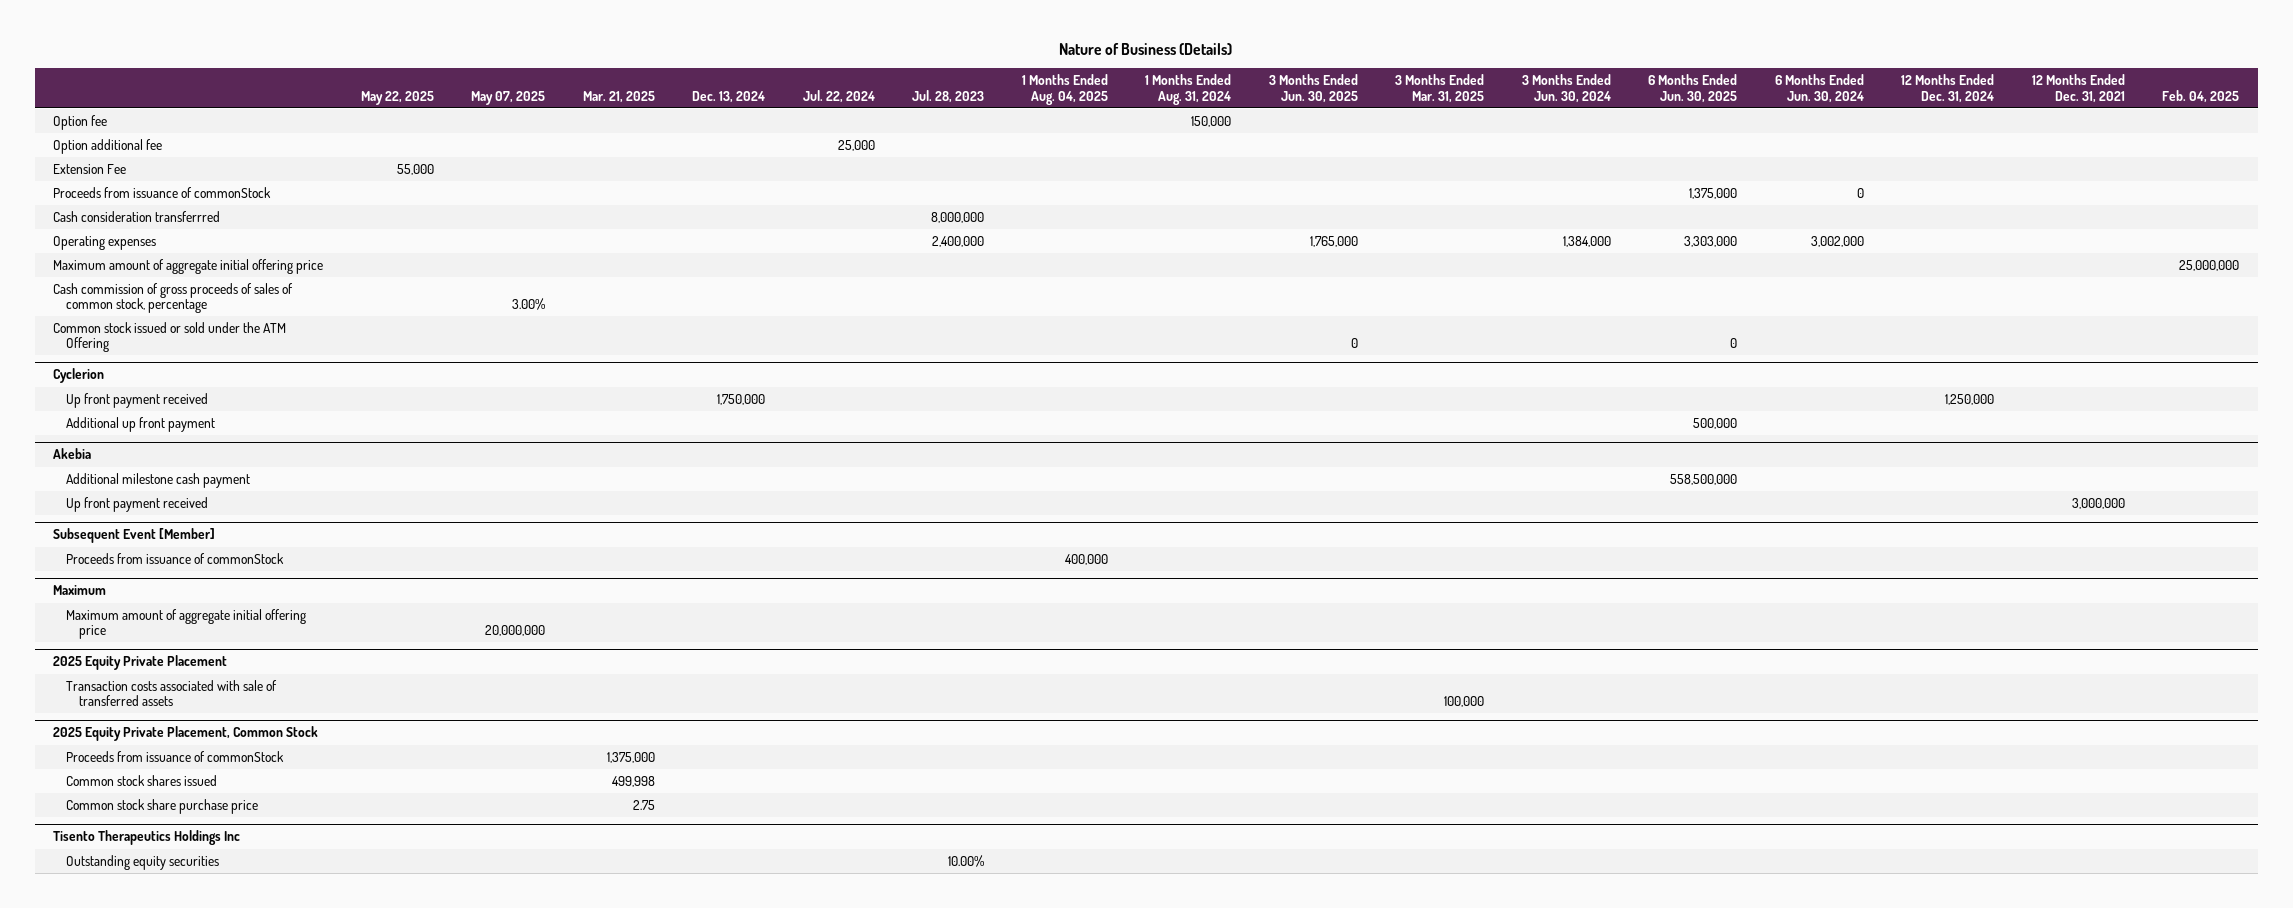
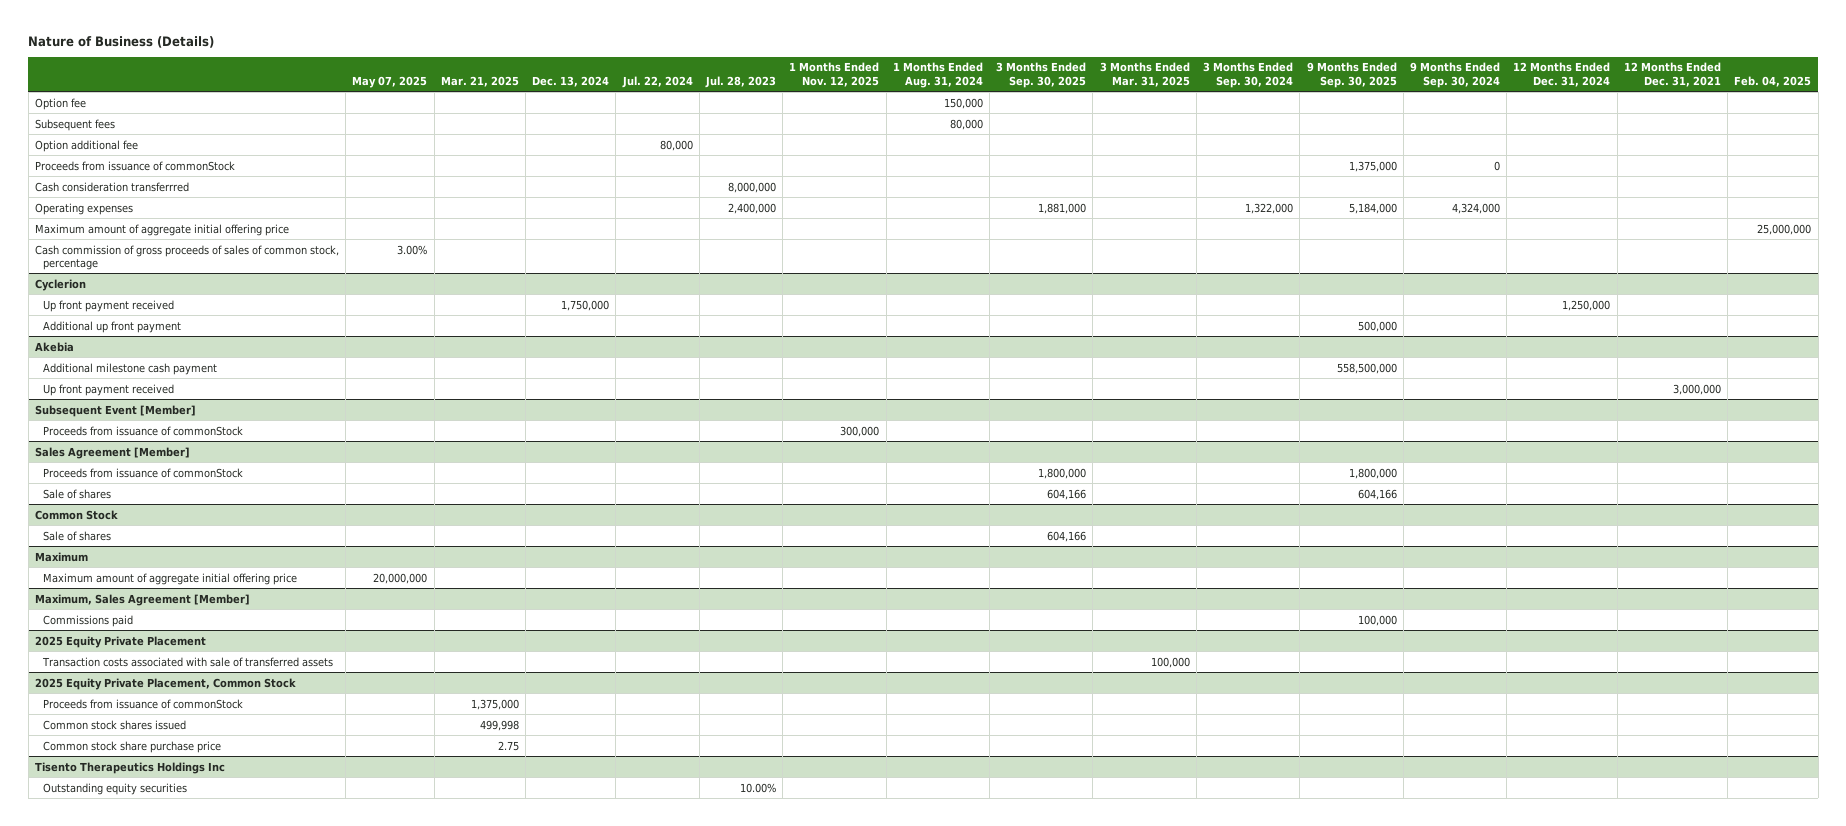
- | May 22, 2025 | May 07, 2025 | Mar. 21, 2025 | Dec. 13, 2024 | Jul. 22, 2024 | Jul. 28, 2023 | 1 Months Ended Aug. 04, 2025 | 1 Months Ended Aug. 31, 2024 | 3 Months Ended Jun. 30, 2025 | 3 Months Ended Mar. 31, 2025 | 3 Months Ended Jun. 30, 2024 | 6 Months Ended Jun. 30, 2025 | 6 Months Ended Jun. 30, 2024 | 12 Months Ended Dec. 31, 2024 | 12 Months Ended Dec. 31, 2021 | Feb. 04, 2025
+ | May 07, 2025 | Mar. 21, 2025 | Dec. 13, 2024 | Jul. 22, 2024 | Jul. 28, 2023 | 1 Months Ended Nov. 12, 2025 | 1 Months Ended Aug. 31, 2024 | 3 Months Ended Sep. 30, 2025 | 3 Months Ended Mar. 31, 2025 | 3 Months Ended Sep. 30, 2024 | 9 Months Ended Sep. 30, 2025 | 9 Months Ended Sep. 30, 2024 | 12 Months Ended Dec. 31, 2024 | 12 Months Ended Dec. 31, 2021 | Feb. 04, 2025
- Option additional fee | | | | | 25,000 | | | | | | | | | | |
- Extension Fee | 55,000 | | | | | | | | | | | | | | |
+ Subsequent fees | | | | | | | 80,000 | | | | | | | |
+ Option additional fee | | | | 80,000 | | | | | | | | | | |
- Common stock issued or sold under the ATM Offering | | | | | | | | | 0 | | | 0 | | | |
+ Sales Agreement [Member]
+ Proceeds from issuance of commonStock | | | | | | | | 1,800,000 | | | 1,800,000 | | | |
+ Sale of shares | | | | | | | | 604,166 | | | 604,166 | | | |
+ Common Stock
+ Sale of shares | | | | | | | | 604,166 | | | | | | |
+ Maximum, Sales Agreement [Member]
+ Commissions paid | | | | | | | | | | | 100,000 | | | |

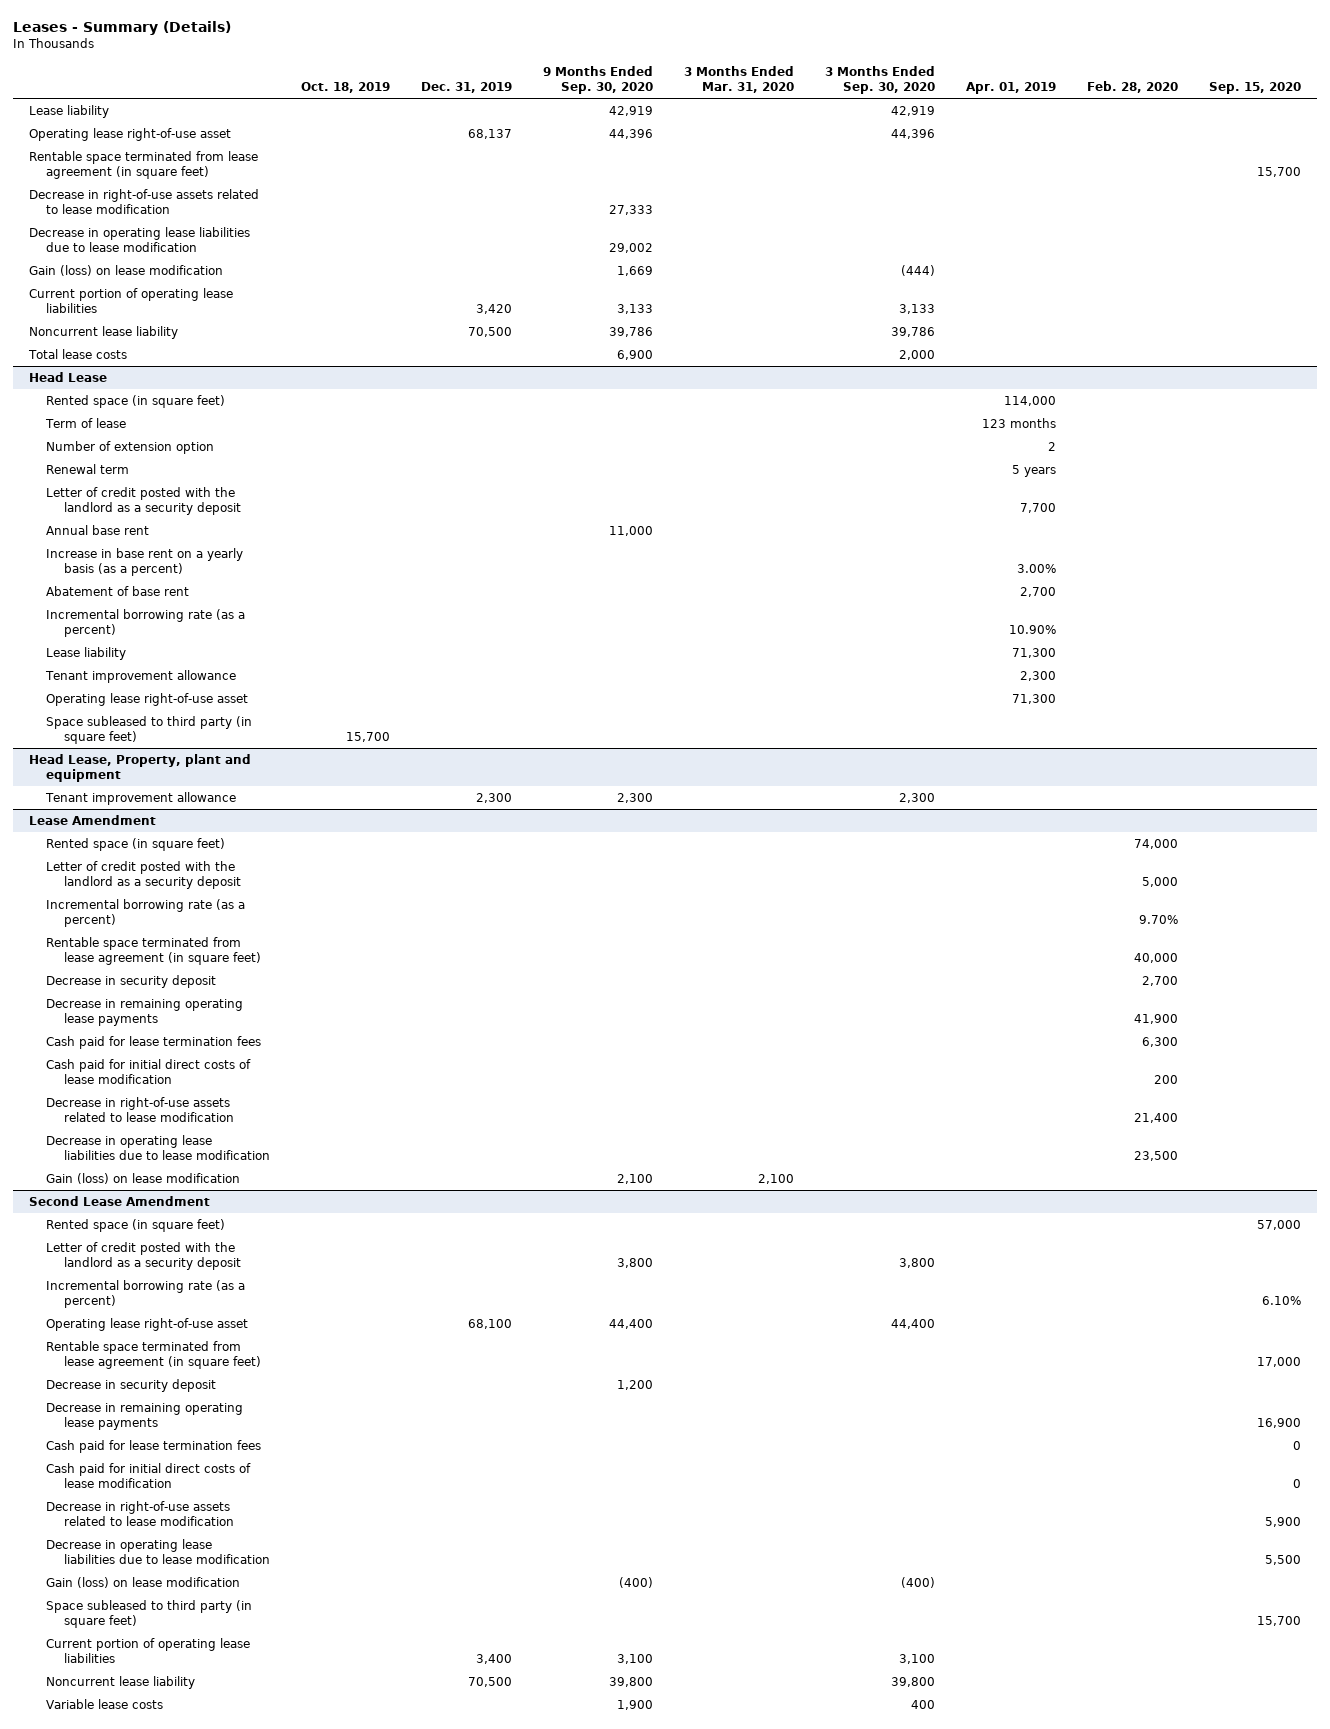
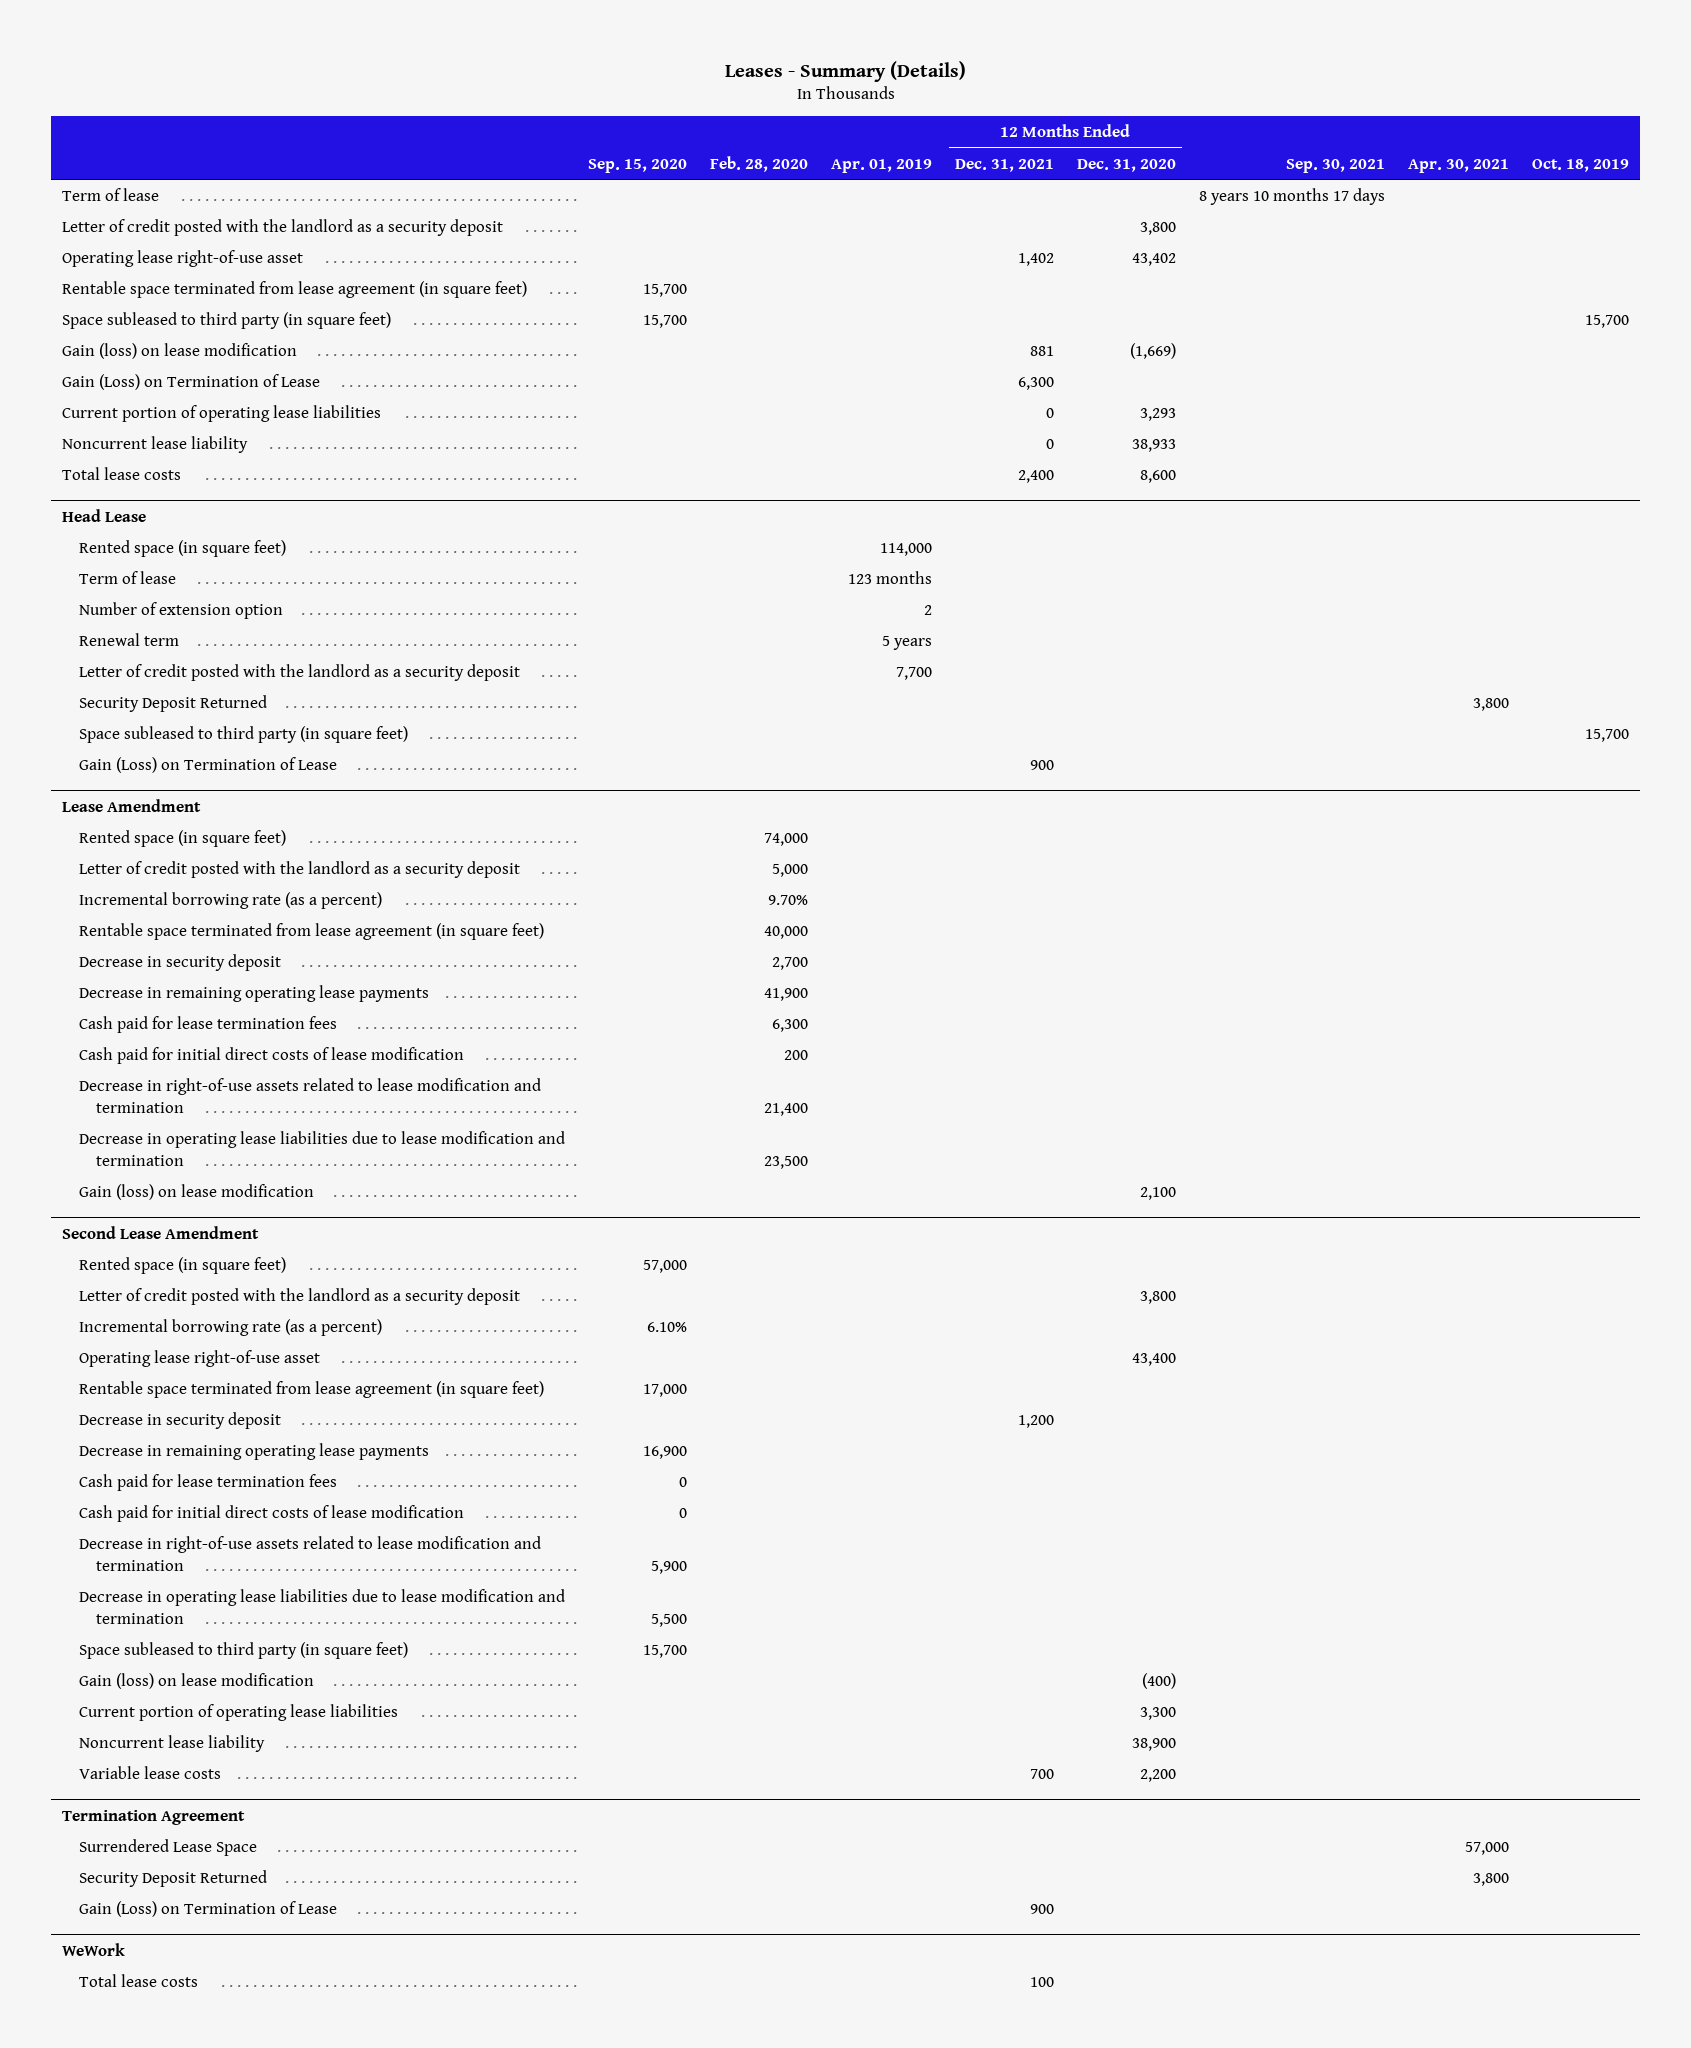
- | Oct. 18, 2019 | Dec. 31, 2019 | 9 Months Ended Sep. 30, 2020 | 3 Months Ended Mar. 31, 2020 | 3 Months Ended Sep. 30, 2020 | Apr. 01, 2019 | Feb. 28, 2020 | Sep. 15, 2020
+ | Sep. 15, 2020 | Feb. 28, 2020 | Apr. 01, 2019 | 12 Months Ended Dec. 31, 2021 | 12 Months Ended Dec. 31, 2020 | Sep. 30, 2021 | Apr. 30, 2021 | Oct. 18, 2019
- Lease liability | | | 42,919 | | 42,919 | | |
+ Term of lease | | | | | | 8 years 10 months 17 days | |
+ Letter of credit posted with the landlord as a security deposit | | | | | 3,800 | | |
- Decrease in right-of-use assets related to lease modification | | | 27,333 | | | | |
- Decrease in operating lease liabilities due to lease modification | | | 29,002 | | | | |
+ Space subleased to third party (in square feet) | 15,700 | | | | | | | 15,700
+ Gain (Loss) on Termination of Lease | | | | 6,300 | | | |
@ Head Lease
- Annual base rent | | | 11,000 | | | | |
- Increase in base rent on a yearly basis (as a percent) | | | | | | 3.00% | |
- Abatement of base rent | | | | | | 2,700 | |
- Incremental borrowing rate (as a percent) | | | | | | 10.90% | |
- Lease liability | | | | | | 71,300 | |
- Tenant improvement allowance | | | | | | 2,300 | |
- Operating lease right-of-use asset | | | | | | 71,300 | |
+ Security Deposit Returned | | | | | | | 3,800 |
- Head Lease, Property, plant and equipment
- Tenant improvement allowance | | 2,300 | 2,300 | | 2,300 | | |
@ Head Lease
+ Gain (Loss) on Termination of Lease | | | | 900 | | | |
@ Lease Amendment
- Decrease in right-of-use assets related to lease modification | | | | | | | 21,400 |
- Decrease in operating lease liabilities due to lease modification | | | | | | | 23,500 |
+ Decrease in right-of-use assets related to lease modification and termination | | 21,400 | | | | | |
+ Decrease in operating lease liabilities due to lease modification and termination | | 23,500 | | | | | |
@ Second Lease Amendment
- Decrease in right-of-use assets related to lease modification | | | | | | | | 5,900
- Decrease in operating lease liabilities due to lease modification | | | | | | | | 5,500
+ Decrease in right-of-use assets related to lease modification and termination | 5,900 | | | | | | |
+ Decrease in operating lease liabilities due to lease modification and termination | 5,500 | | | | | | |
moved down: Gain (loss) on lease modification | | | | | (400) | | |
+ Termination Agreement
+ Surrendered Lease Space | | | | | | | 57,000 |
+ Security Deposit Returned | | | | | | | 3,800 |
+ Gain (Loss) on Termination of Lease | | | | 900 | | | |
+ WeWork
+ Total lease costs | | | | 100 | | | |

